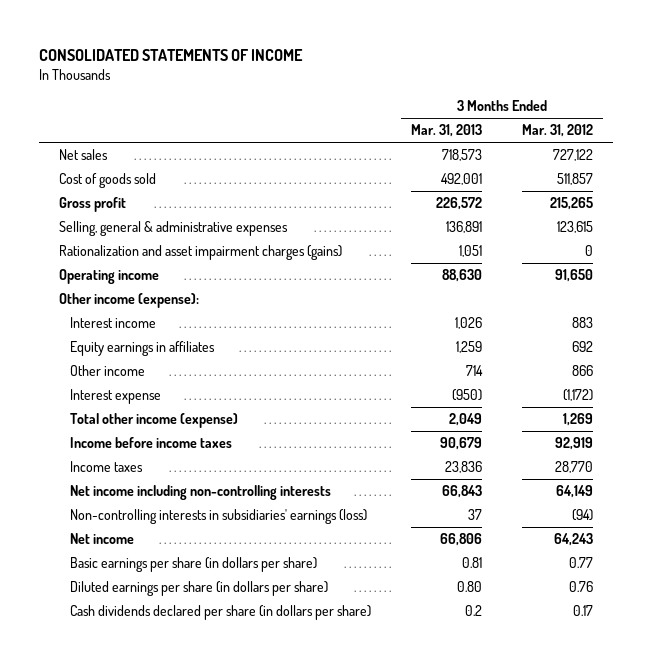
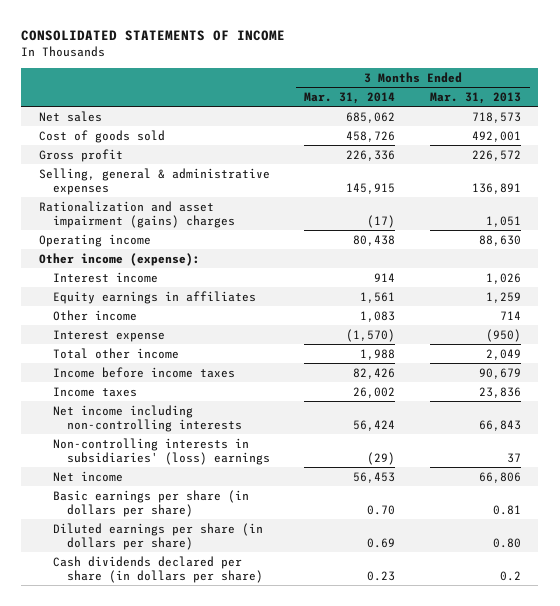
- | 3 Months Ended Mar. 31, 2013 | 3 Months Ended Mar. 31, 2012
+ | 3 Months Ended Mar. 31, 2014 | 3 Months Ended Mar. 31, 2013
- Rationalization and asset impairment charges (gains) | 1,051 | 0
+ Rationalization and asset impairment (gains) charges | (17) | 1,051
- Total other income (expense) | 2,049 | 1,269
+ Total other income | 1,988 | 2,049
- Non-controlling interests in subsidiaries' earnings (loss) | 37 | (94)
+ Non-controlling interests in subsidiaries' (loss) earnings | (29) | 37

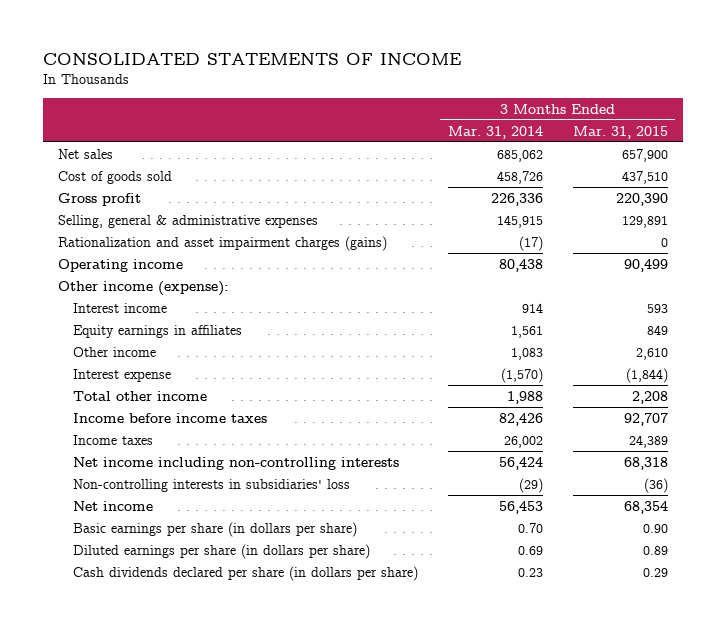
- | 3 Months Ended Mar. 31, 2014 | 3 Months Ended Mar. 31, 2013
+ | 3 Months Ended Mar. 31, 2014 | 3 Months Ended Mar. 31, 2015
- Rationalization and asset impairment (gains) charges | (17) | 1,051
+ Rationalization and asset impairment charges (gains) | (17) | 0
- Non-controlling interests in subsidiaries' (loss) earnings | (29) | 37
+ Non-controlling interests in subsidiaries' loss | (29) | (36)

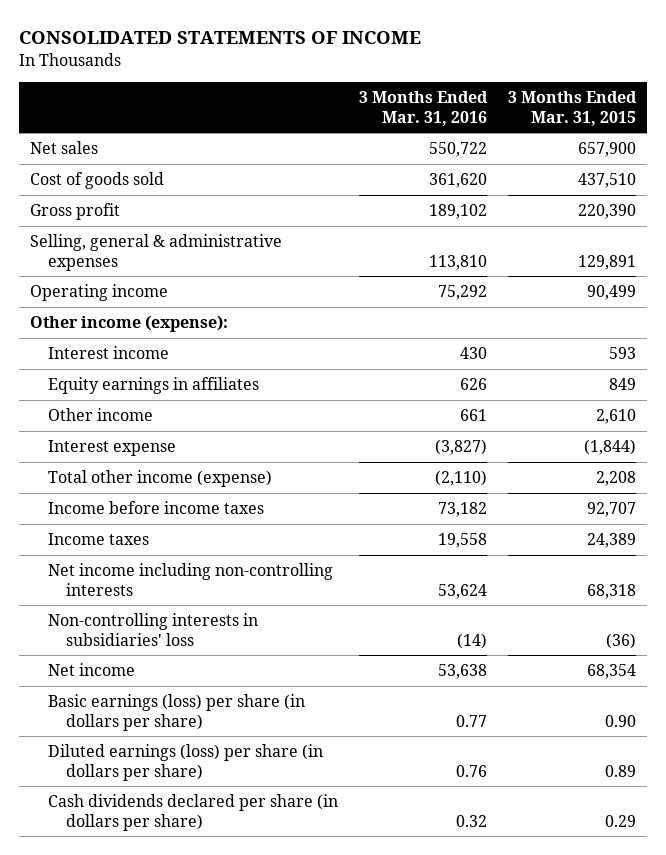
- | 3 Months Ended Mar. 31, 2014 | 3 Months Ended Mar. 31, 2015
+ | 3 Months Ended Mar. 31, 2016 | 3 Months Ended Mar. 31, 2015
- Rationalization and asset impairment charges (gains) | (17) | 0
- Total other income | 1,988 | 2,208
+ Total other income (expense) | (2,110) | 2,208
- Basic earnings per share (in dollars per share) | 0.70 | 0.90
- Diluted earnings per share (in dollars per share) | 0.69 | 0.89
+ Basic earnings (loss) per share (in dollars per share) | 0.77 | 0.90
+ Diluted earnings (loss) per share (in dollars per share) | 0.76 | 0.89

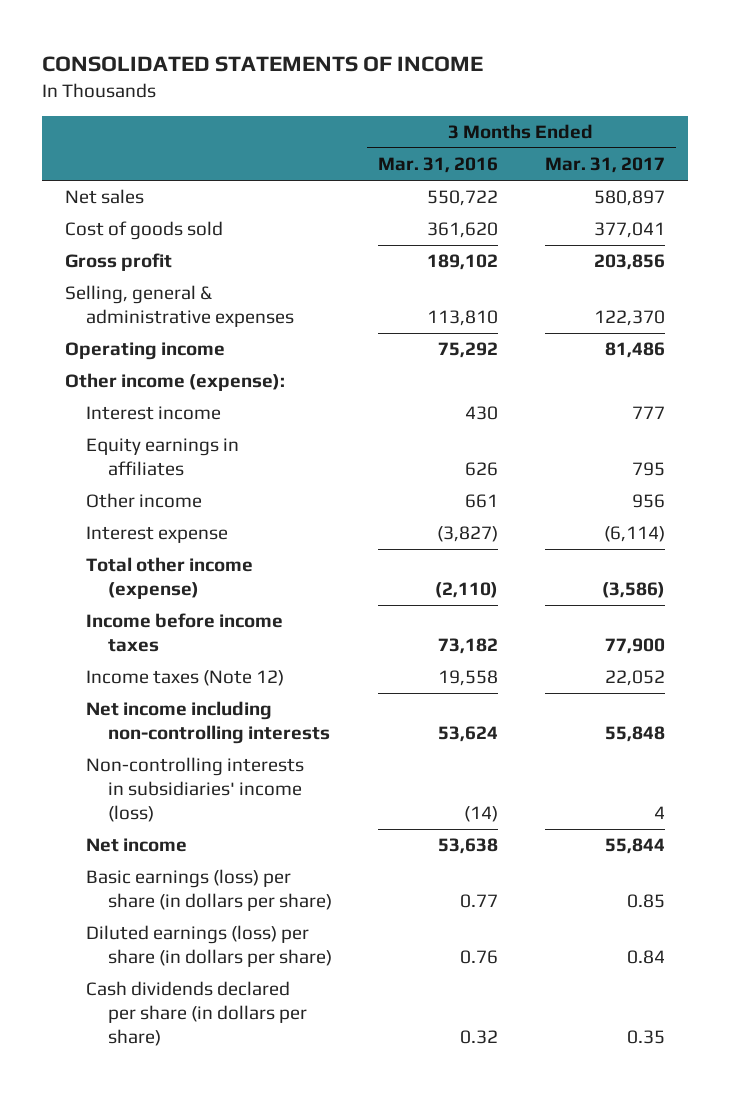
- | 3 Months Ended Mar. 31, 2016 | 3 Months Ended Mar. 31, 2015
+ | 3 Months Ended Mar. 31, 2016 | 3 Months Ended Mar. 31, 2017
- Income taxes | 19,558 | 24,389
+ Income taxes (Note 12) | 19,558 | 22,052
- Non-controlling interests in subsidiaries' loss | (14) | (36)
+ Non-controlling interests in subsidiaries' income (loss) | (14) | 4

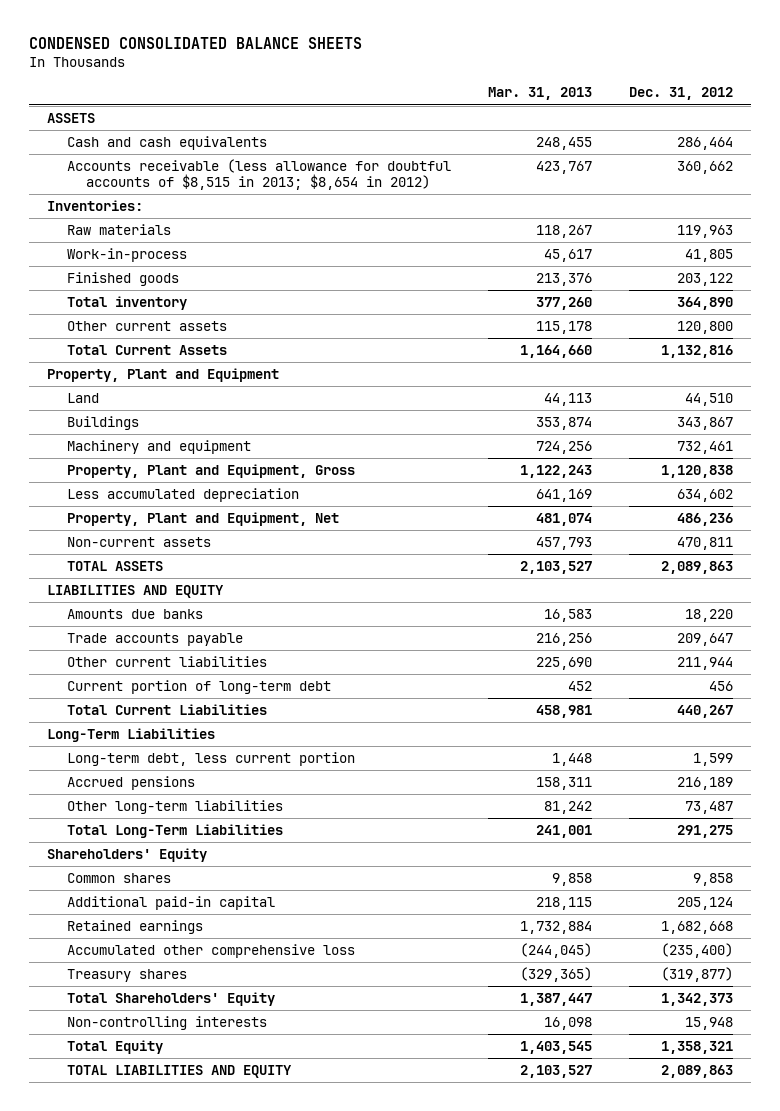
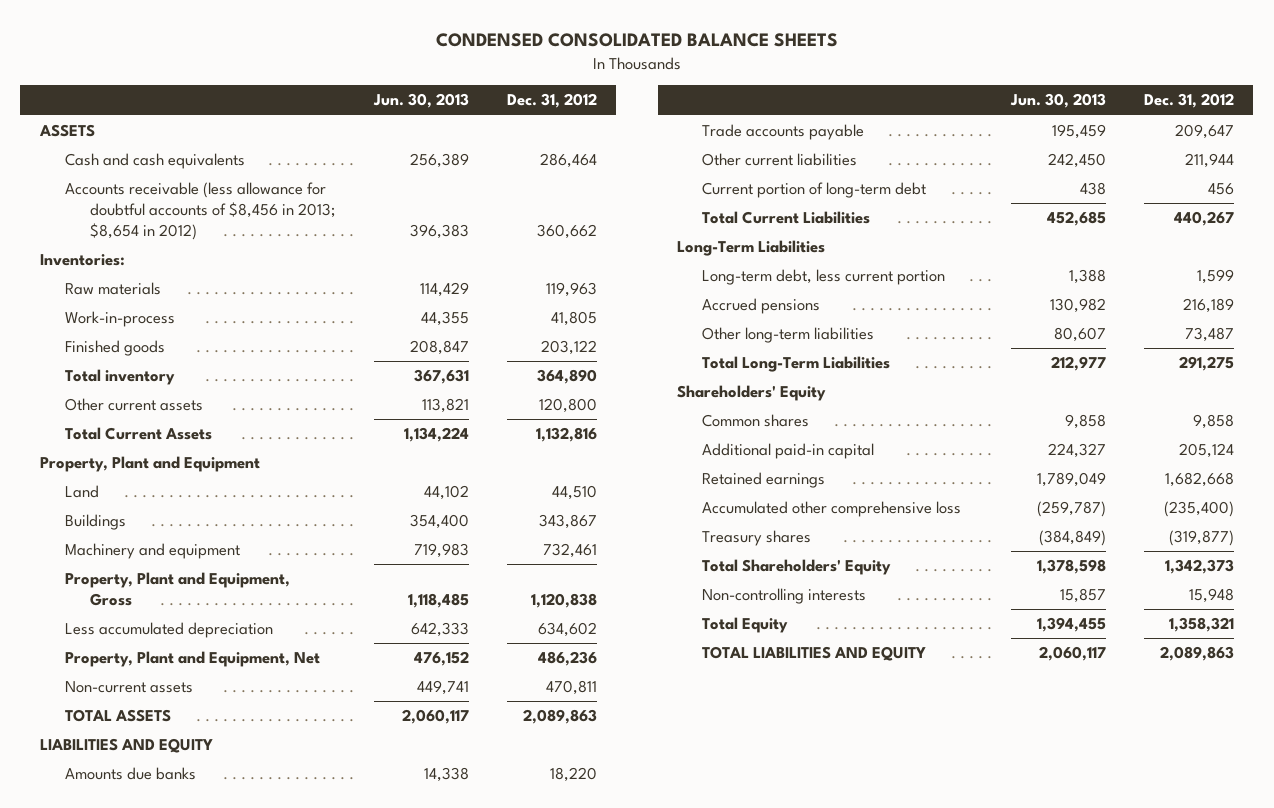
- | Mar. 31, 2013 | Dec. 31, 2012
+ | Jun. 30, 2013 | Dec. 31, 2012
- Accounts receivable (less allowance for doubtful accounts of $8,515 in 2013; $8,654 in 2012) | 423,767 | 360,662
+ Accounts receivable (less allowance for doubtful accounts of $8,456 in 2013; $8,654 in 2012) | 396,383 | 360,662

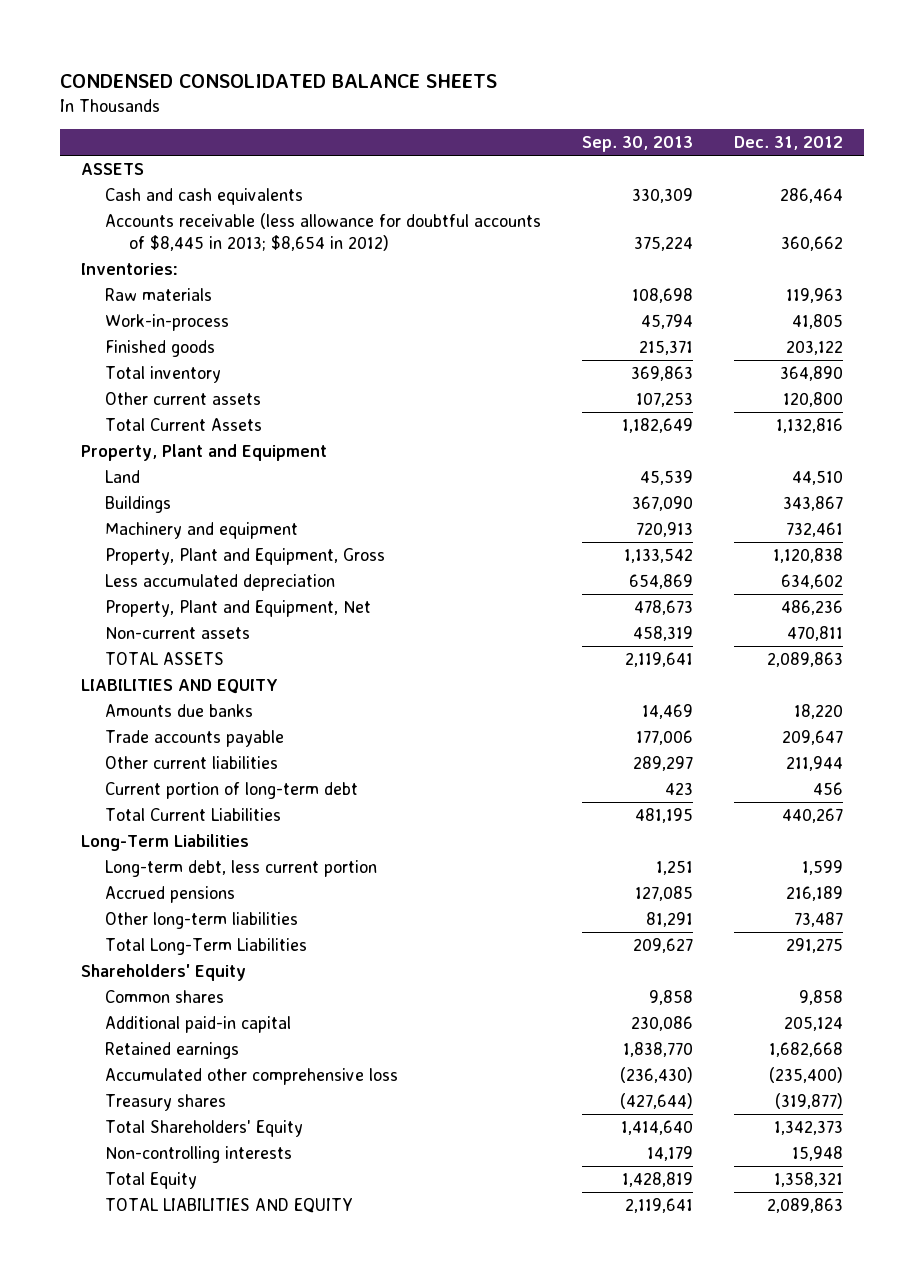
- | Jun. 30, 2013 | Dec. 31, 2012
+ | Sep. 30, 2013 | Dec. 31, 2012
- Accounts receivable (less allowance for doubtful accounts of $8,456 in 2013; $8,654 in 2012) | 396,383 | 360,662
+ Accounts receivable (less allowance for doubtful accounts of $8,445 in 2013; $8,654 in 2012) | 375,224 | 360,662

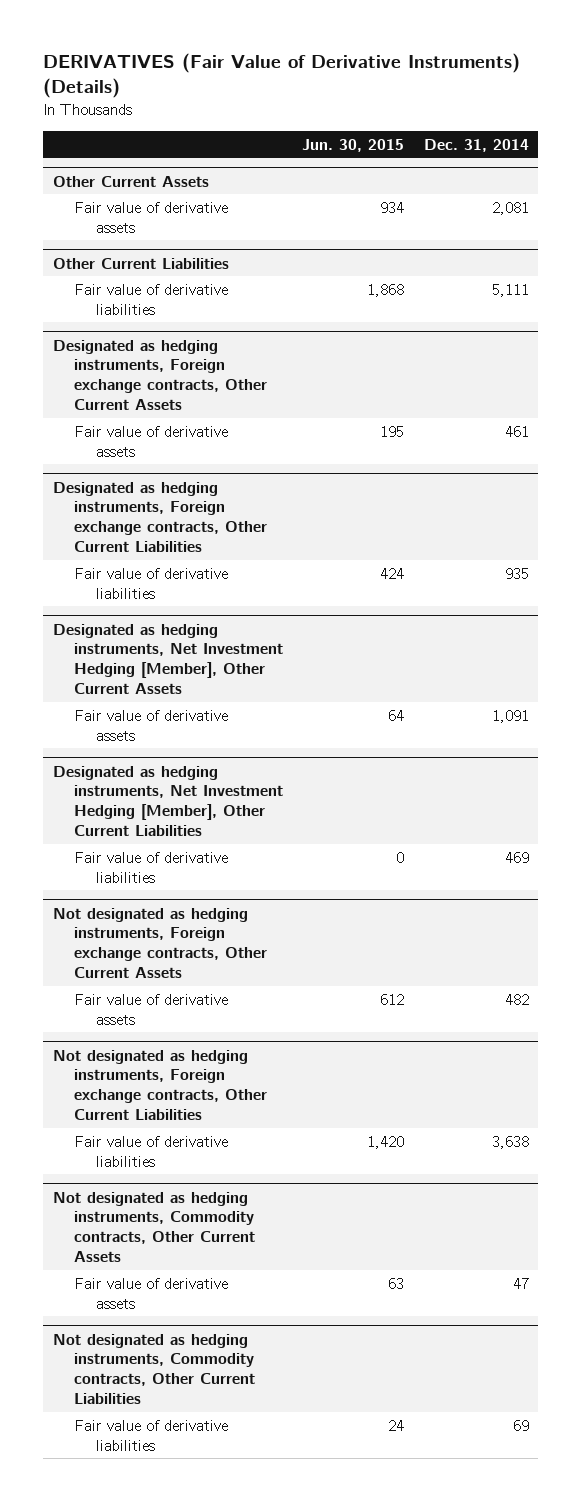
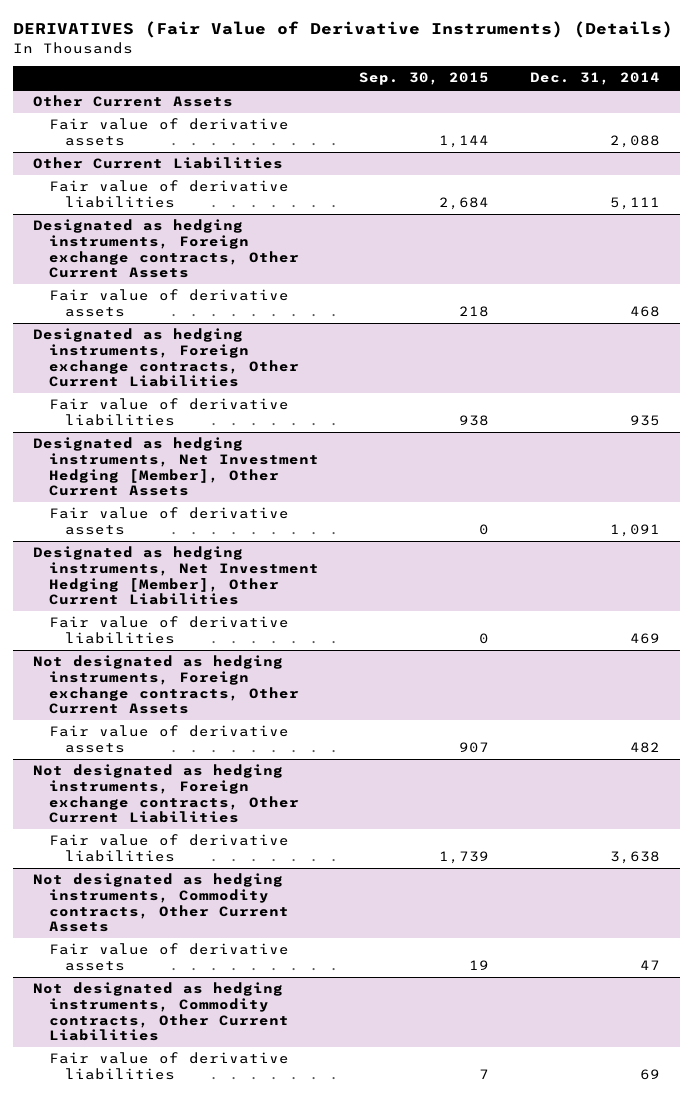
- | Jun. 30, 2015 | Dec. 31, 2014
+ | Sep. 30, 2015 | Dec. 31, 2014
@ Other Current Assets
- Fair value of derivative assets | 934 | 2,081
+ Fair value of derivative assets | 1,144 | 2,088
@ Designated as hedging instruments, Foreign exchange contracts, Other Current Assets
- Fair value of derivative assets | 195 | 461
+ Fair value of derivative assets | 218 | 468

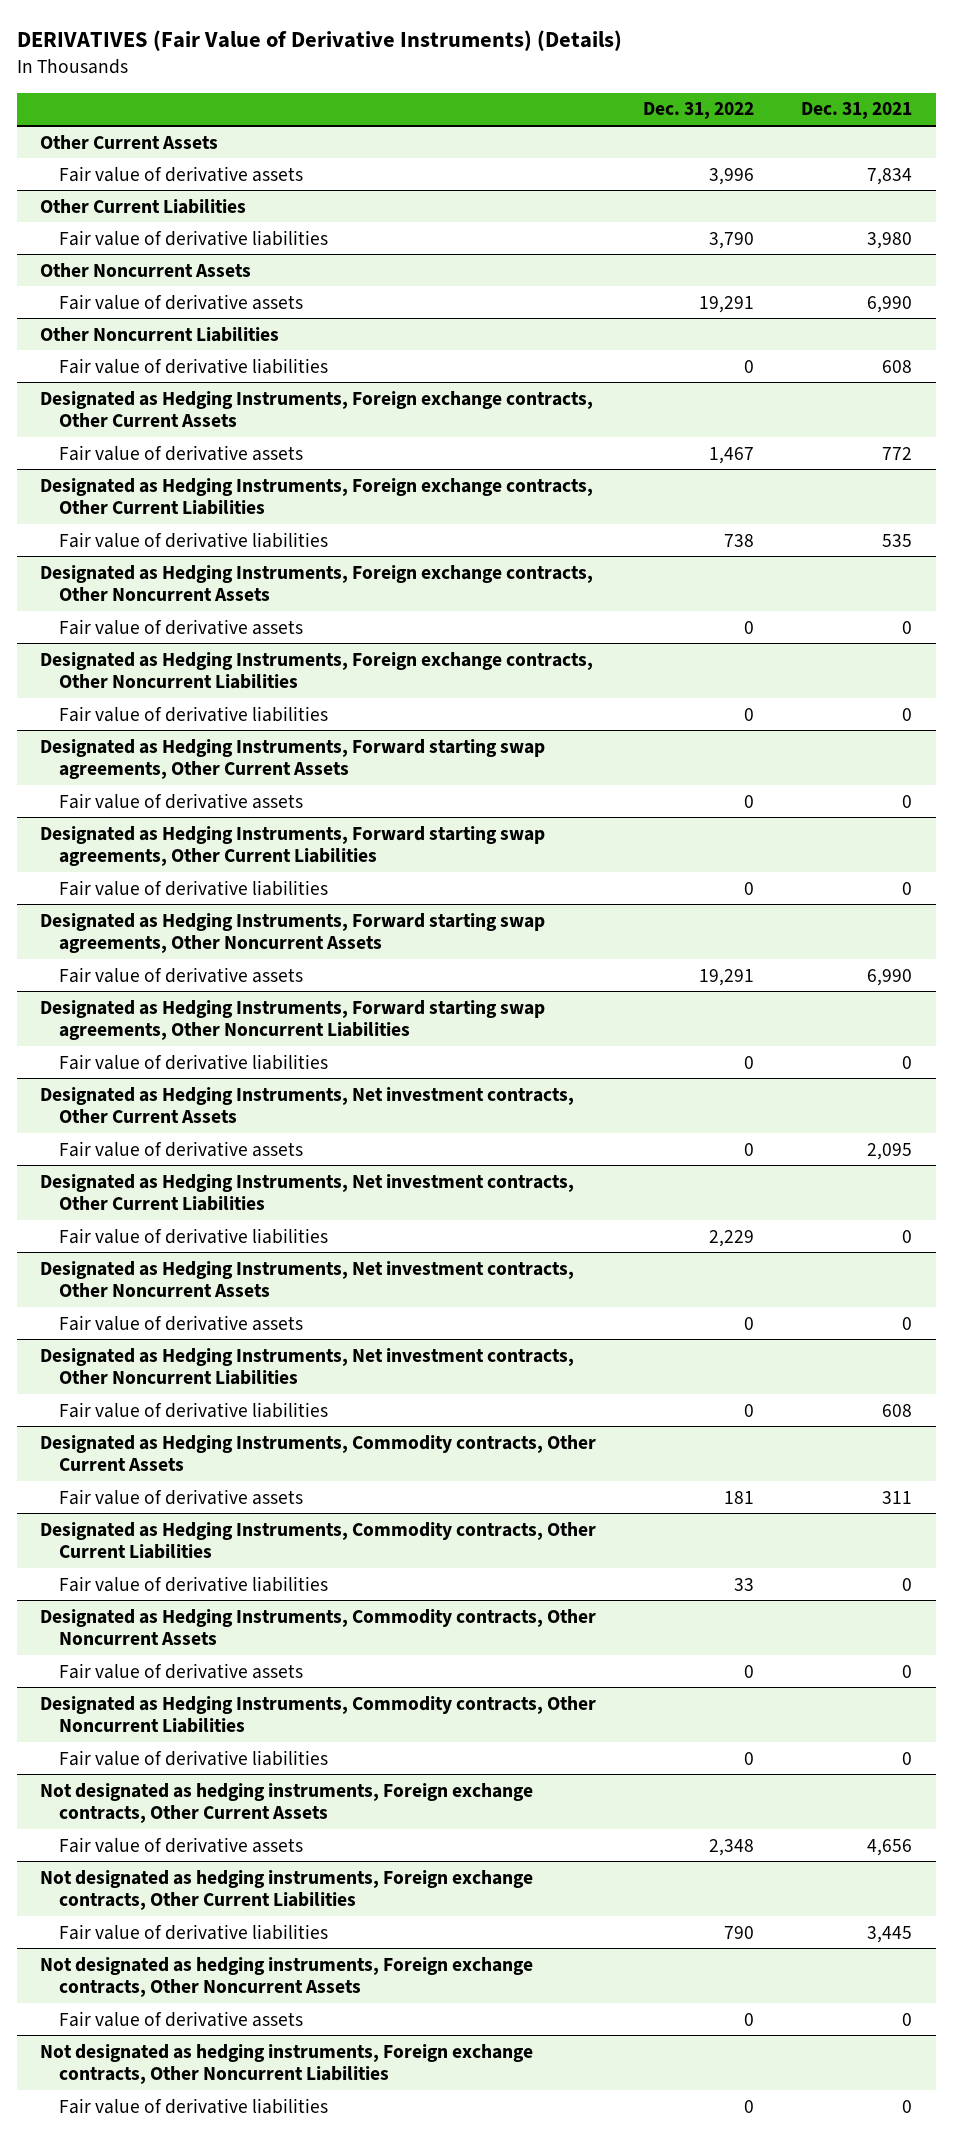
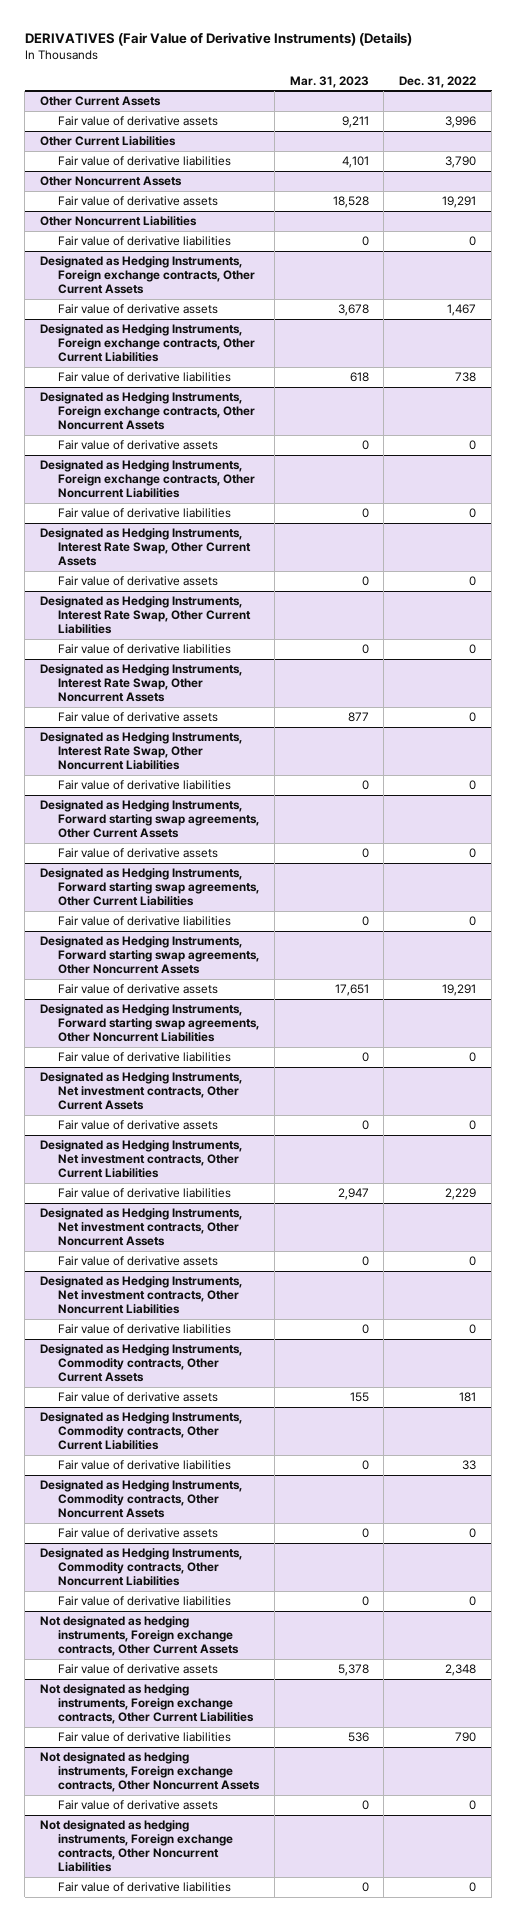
- | Dec. 31, 2022 | Dec. 31, 2021
+ | Mar. 31, 2023 | Dec. 31, 2022
+ Designated as Hedging Instruments, Interest Rate Swap, Other Current Assets
+ Fair value of derivative assets | 0 | 0
+ Designated as Hedging Instruments, Interest Rate Swap, Other Current Liabilities
+ Fair value of derivative liabilities | 0 | 0
+ Designated as Hedging Instruments, Interest Rate Swap, Other Noncurrent Assets
+ Fair value of derivative assets | 877 | 0
+ Designated as Hedging Instruments, Interest Rate Swap, Other Noncurrent Liabilities
+ Fair value of derivative liabilities | 0 | 0

